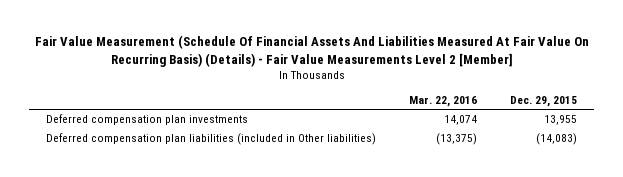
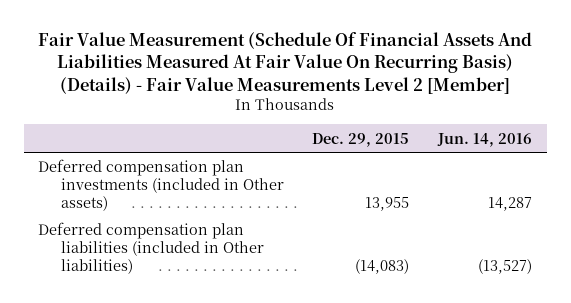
- | Mar. 22, 2016 | Dec. 29, 2015
+ | Dec. 29, 2015 | Jun. 14, 2016
- Deferred compensation plan investments | 14,074 | 13,955
+ Deferred compensation plan investments (included in Other assets) | 13,955 | 14,287

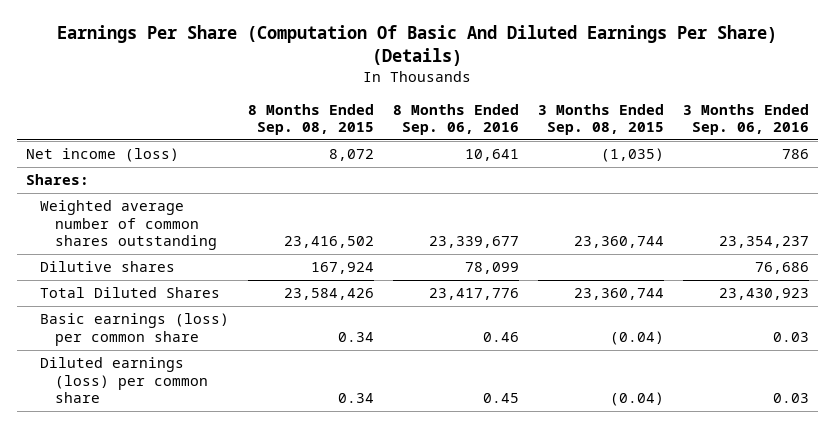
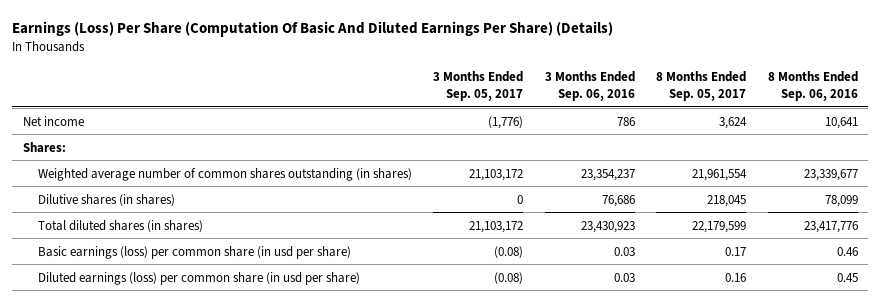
- Earnings Per Share (Computation Of Basic And Diluted Earnings Per Share) (Details)
+ Earnings (Loss) Per Share (Computation Of Basic And Diluted Earnings Per Share) (Details)
- | 8 Months Ended Sep. 08, 2015 | 8 Months Ended Sep. 06, 2016 | 3 Months Ended Sep. 08, 2015 | 3 Months Ended Sep. 06, 2016
+ | 3 Months Ended Sep. 05, 2017 | 3 Months Ended Sep. 06, 2016 | 8 Months Ended Sep. 05, 2017 | 8 Months Ended Sep. 06, 2016
- Net income (loss) | 8,072 | 10,641 | (1,035) | 786
+ Net income | (1,776) | 786 | 3,624 | 10,641
- Weighted average number of common shares outstanding | 23,416,502 | 23,339,677 | 23,360,744 | 23,354,237
- Dilutive shares | 167,924 | 78,099 | | 76,686
- Total Diluted Shares | 23,584,426 | 23,417,776 | 23,360,744 | 23,430,923
- Basic earnings (loss) per common share | 0.34 | 0.46 | (0.04) | 0.03
- Diluted earnings (loss) per common share | 0.34 | 0.45 | (0.04) | 0.03
+ Weighted average number of common shares outstanding (in shares) | 21,103,172 | 23,354,237 | 21,961,554 | 23,339,677
+ Dilutive shares (in shares) | 0 | 76,686 | 218,045 | 78,099
+ Total diluted shares (in shares) | 21,103,172 | 23,430,923 | 22,179,599 | 23,417,776
+ Basic earnings (loss) per common share (in usd per share) | (0.08) | 0.03 | 0.17 | 0.46
+ Diluted earnings (loss) per common share (in usd per share) | (0.08) | 0.03 | 0.16 | 0.45

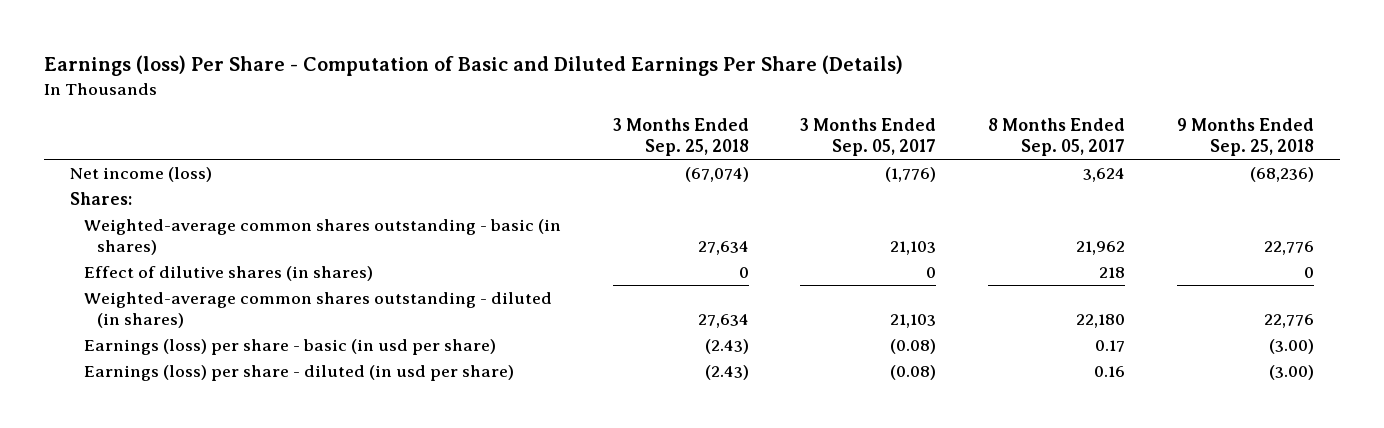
- Earnings (Loss) Per Share (Computation Of Basic And Diluted Earnings Per Share) (Details)
+ Earnings (loss) Per Share - Computation of Basic and Diluted Earnings Per Share (Details)
- | 3 Months Ended Sep. 05, 2017 | 3 Months Ended Sep. 06, 2016 | 8 Months Ended Sep. 05, 2017 | 8 Months Ended Sep. 06, 2016
+ | 3 Months Ended Sep. 25, 2018 | 3 Months Ended Sep. 05, 2017 | 8 Months Ended Sep. 05, 2017 | 9 Months Ended Sep. 25, 2018
- Net income | (1,776) | 786 | 3,624 | 10,641
+ Net income (loss) | (67,074) | (1,776) | 3,624 | (68,236)
- Weighted average number of common shares outstanding (in shares) | 21,103,172 | 23,354,237 | 21,961,554 | 23,339,677
- Dilutive shares (in shares) | 0 | 76,686 | 218,045 | 78,099
- Total diluted shares (in shares) | 21,103,172 | 23,430,923 | 22,179,599 | 23,417,776
- Basic earnings (loss) per common share (in usd per share) | (0.08) | 0.03 | 0.17 | 0.46
- Diluted earnings (loss) per common share (in usd per share) | (0.08) | 0.03 | 0.16 | 0.45
+ Weighted-average common shares outstanding - basic (in shares) | 27,634 | 21,103 | 21,962 | 22,776
+ Effect of dilutive shares (in shares) | 0 | 0 | 218 | 0
+ Weighted-average common shares outstanding - diluted (in shares) | 27,634 | 21,103 | 22,180 | 22,776
+ Earnings (loss) per share - basic (in usd per share) | (2.43) | (0.08) | 0.17 | (3.00)
+ Earnings (loss) per share - diluted (in usd per share) | (2.43) | (0.08) | 0.16 | (3.00)

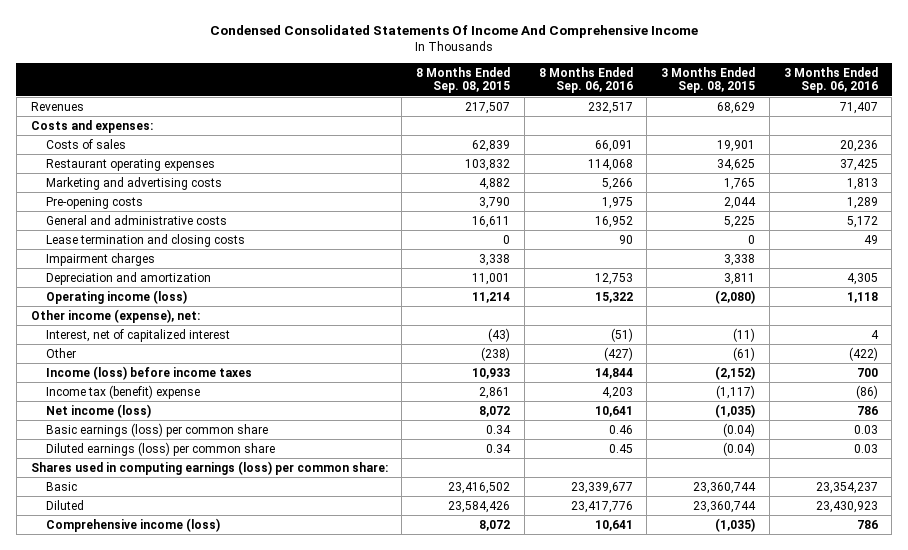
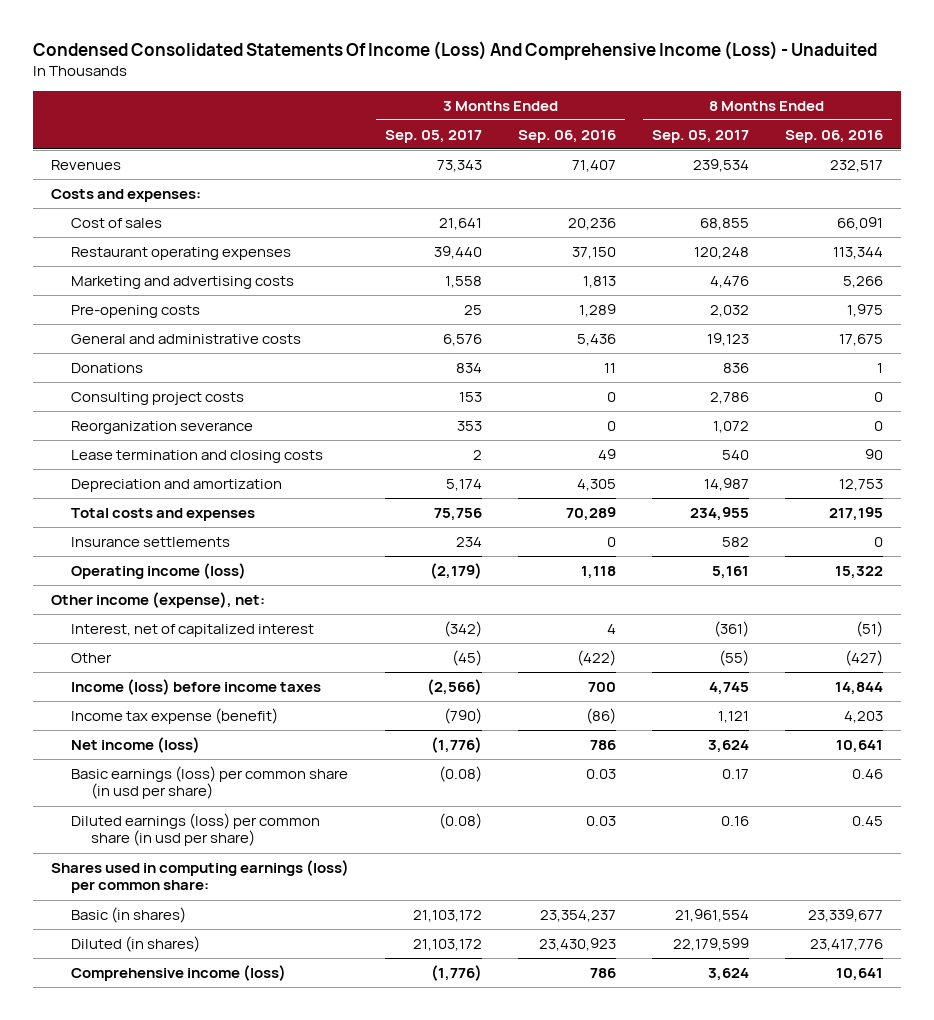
- Condensed Consolidated Statements Of Income And Comprehensive Income
+ Condensed Consolidated Statements Of Income (Loss) And Comprehensive Income (Loss) - Unaduited
- | 8 Months Ended Sep. 08, 2015 | 8 Months Ended Sep. 06, 2016 | 3 Months Ended Sep. 08, 2015 | 3 Months Ended Sep. 06, 2016
+ | 3 Months Ended Sep. 05, 2017 | 3 Months Ended Sep. 06, 2016 | 8 Months Ended Sep. 05, 2017 | 8 Months Ended Sep. 06, 2016
- Costs of sales | 62,839 | 66,091 | 19,901 | 20,236
- Restaurant operating expenses | 103,832 | 114,068 | 34,625 | 37,425
+ Cost of sales | 21,641 | 20,236 | 68,855 | 66,091
+ Restaurant operating expenses | 39,440 | 37,150 | 120,248 | 113,344
- General and administrative costs | 16,611 | 16,952 | 5,225 | 5,172
+ General and administrative costs | 6,576 | 5,436 | 19,123 | 17,675
+ Donations | 834 | 11 | 836 | 1
+ Consulting project costs | 153 | 0 | 2,786 | 0
+ Reorganization severance | 353 | 0 | 1,072 | 0
- Impairment charges | 3,338 | | 3,338 |
+ Total costs and expenses | 75,756 | 70,289 | 234,955 | 217,195
+ Insurance settlements | 234 | 0 | 582 | 0
- Income tax (benefit) expense | 2,861 | 4,203 | (1,117) | (86)
+ Income tax expense (benefit) | (790) | (86) | 1,121 | 4,203
- Basic earnings (loss) per common share | 0.34 | 0.46 | (0.04) | 0.03
- Diluted earnings (loss) per common share | 0.34 | 0.45 | (0.04) | 0.03
+ Basic earnings (loss) per common share (in usd per share) | (0.08) | 0.03 | 0.17 | 0.46
+ Diluted earnings (loss) per common share (in usd per share) | (0.08) | 0.03 | 0.16 | 0.45
- Basic | 23,416,502 | 23,339,677 | 23,360,744 | 23,354,237
- Diluted | 23,584,426 | 23,417,776 | 23,360,744 | 23,430,923
+ Basic (in shares) | 21,103,172 | 23,354,237 | 21,961,554 | 23,339,677
+ Diluted (in shares) | 21,103,172 | 23,430,923 | 22,179,599 | 23,417,776

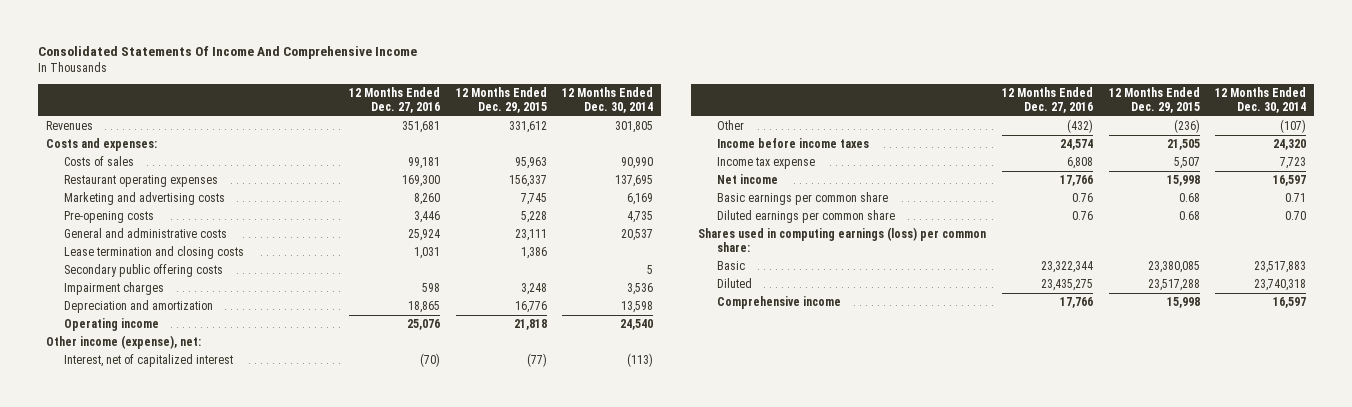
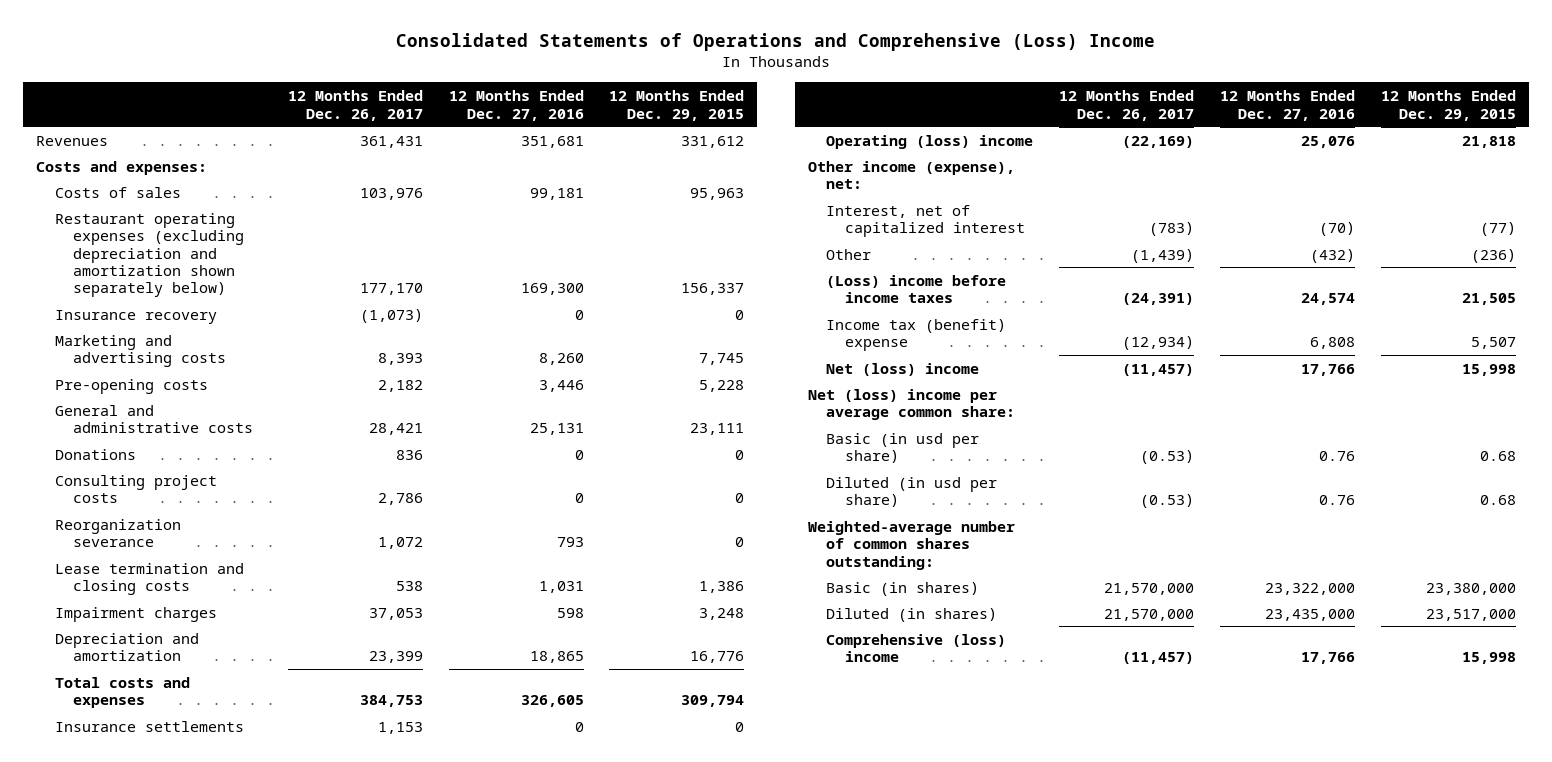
- Consolidated Statements Of Income And Comprehensive Income
+ Consolidated Statements of Operations and Comprehensive (Loss) Income
- | 12 Months Ended Dec. 27, 2016 | 12 Months Ended Dec. 29, 2015 | 12 Months Ended Dec. 30, 2014
+ | 12 Months Ended Dec. 26, 2017 | 12 Months Ended Dec. 27, 2016 | 12 Months Ended Dec. 29, 2015
- Restaurant operating expenses | 169,300 | 156,337 | 137,695
+ Restaurant operating expenses (excluding depreciation and amortization shown separately below) | 177,170 | 169,300 | 156,337
+ Insurance recovery | (1,073) | 0 | 0
- General and administrative costs | 25,924 | 23,111 | 20,537
+ General and administrative costs | 28,421 | 25,131 | 23,111
+ Donations | 836 | 0 | 0
+ Consulting project costs | 2,786 | 0 | 0
+ Reorganization severance | 1,072 | 793 | 0
- Secondary public offering costs | | | 5
- Operating income | 25,076 | 21,818 | 24,540
+ Total costs and expenses | 384,753 | 326,605 | 309,794
+ Insurance settlements | 1,153 | 0 | 0
+ Operating (loss) income | (22,169) | 25,076 | 21,818
- Income before income taxes | 24,574 | 21,505 | 24,320
- Income tax expense | 6,808 | 5,507 | 7,723
- Net income | 17,766 | 15,998 | 16,597
- Basic earnings per common share | 0.76 | 0.68 | 0.71
- Diluted earnings per common share | 0.76 | 0.68 | 0.70
- Shares used in computing earnings (loss) per common share:
- Basic | 23,322,344 | 23,380,085 | 23,517,883
- Diluted | 23,435,275 | 23,517,288 | 23,740,318
- Comprehensive income | 17,766 | 15,998 | 16,597
+ (Loss) income before income taxes | (24,391) | 24,574 | 21,505
+ Income tax (benefit) expense | (12,934) | 6,808 | 5,507
+ Net (loss) income | (11,457) | 17,766 | 15,998
+ Net (loss) income per average common share:
+ Basic (in usd per share) | (0.53) | 0.76 | 0.68
+ Diluted (in usd per share) | (0.53) | 0.76 | 0.68
+ Weighted-average number of common shares outstanding:
+ Basic (in shares) | 21,570,000 | 23,322,000 | 23,380,000
+ Diluted (in shares) | 21,570,000 | 23,435,000 | 23,517,000
+ Comprehensive (loss) income | (11,457) | 17,766 | 15,998

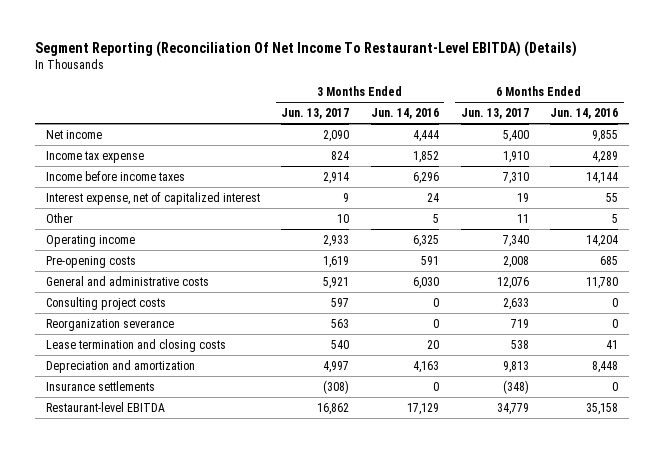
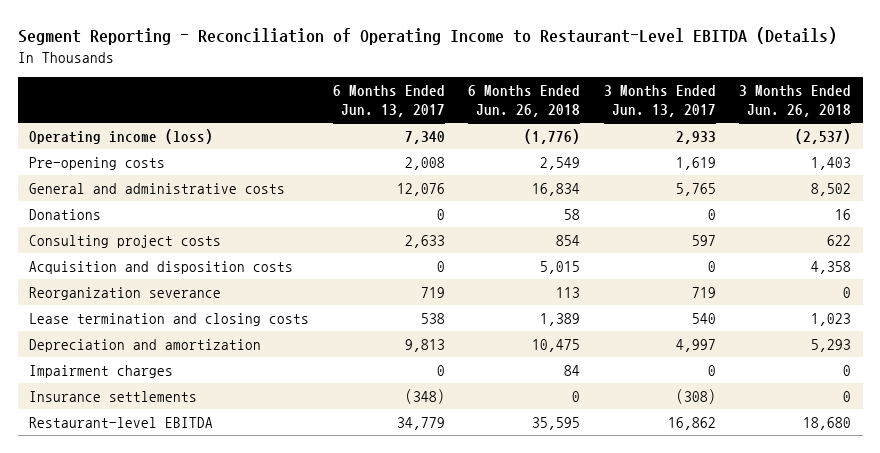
- Segment Reporting (Reconciliation Of Net Income To Restaurant-Level EBITDA) (Details)
+ Segment Reporting - Reconciliation of Operating Income to Restaurant-Level EBITDA (Details)
- | 3 Months Ended Jun. 13, 2017 | 3 Months Ended Jun. 14, 2016 | 6 Months Ended Jun. 13, 2017 | 6 Months Ended Jun. 14, 2016
+ | 6 Months Ended Jun. 13, 2017 | 6 Months Ended Jun. 26, 2018 | 3 Months Ended Jun. 13, 2017 | 3 Months Ended Jun. 26, 2018
- Net income | 2,090 | 4,444 | 5,400 | 9,855
- Income tax expense | 824 | 1,852 | 1,910 | 4,289
- Income before income taxes | 2,914 | 6,296 | 7,310 | 14,144
- Interest expense, net of capitalized interest | 9 | 24 | 19 | 55
- Other | 10 | 5 | 11 | 5
- Operating income | 2,933 | 6,325 | 7,340 | 14,204
+ Operating income (loss) | 7,340 | (1,776) | 2,933 | (2,537)
- General and administrative costs | 5,921 | 6,030 | 12,076 | 11,780
+ General and administrative costs | 12,076 | 16,834 | 5,765 | 8,502
+ Donations | 0 | 58 | 0 | 16
- Reorganization severance | 563 | 0 | 719 | 0
+ Acquisition and disposition costs | 0 | 5,015 | 0 | 4,358
+ Reorganization severance | 719 | 113 | 719 | 0
+ Impairment charges | 0 | 84 | 0 | 0

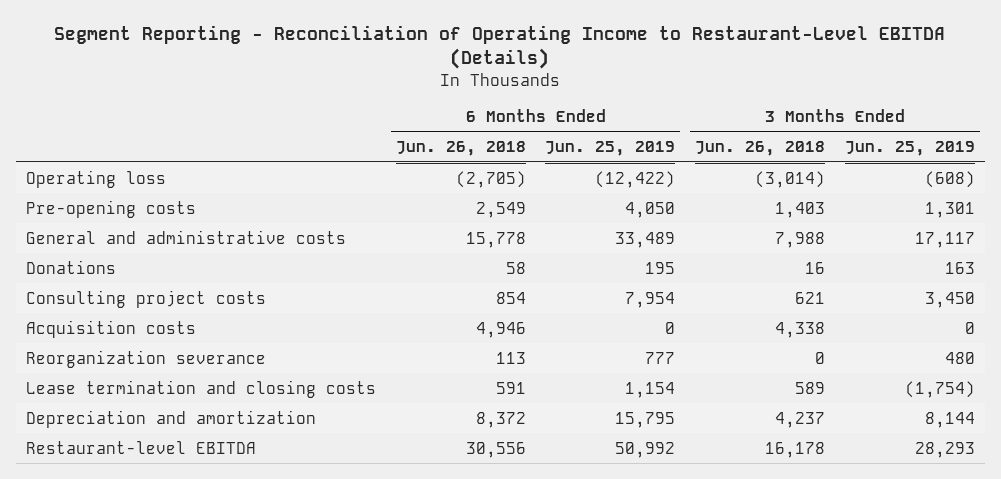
- | 6 Months Ended Jun. 13, 2017 | 6 Months Ended Jun. 26, 2018 | 3 Months Ended Jun. 13, 2017 | 3 Months Ended Jun. 26, 2018
+ | 6 Months Ended Jun. 26, 2018 | 6 Months Ended Jun. 25, 2019 | 3 Months Ended Jun. 26, 2018 | 3 Months Ended Jun. 25, 2019
- Operating income (loss) | 7,340 | (1,776) | 2,933 | (2,537)
+ Operating loss | (2,705) | (12,422) | (3,014) | (608)
- General and administrative costs | 12,076 | 16,834 | 5,765 | 8,502
+ General and administrative costs | 15,778 | 33,489 | 7,988 | 17,117
- Consulting project costs | 2,633 | 854 | 597 | 622
- Acquisition and disposition costs | 0 | 5,015 | 0 | 4,358
+ Consulting project costs | 854 | 7,954 | 621 | 3,450
+ Acquisition costs | 4,946 | 0 | 4,338 | 0
- Lease termination and closing costs | 538 | 1,389 | 540 | 1,023
- Depreciation and amortization | 9,813 | 10,475 | 4,997 | 5,293
- Impairment charges | 0 | 84 | 0 | 0
- Insurance settlements | (348) | 0 | (308) | 0
- Restaurant-level EBITDA | 34,779 | 35,595 | 16,862 | 18,680
+ Lease termination and closing costs | 591 | 1,154 | 589 | (1,754)
+ Depreciation and amortization | 8,372 | 15,795 | 4,237 | 8,144
+ Restaurant-level EBITDA | 30,556 | 50,992 | 16,178 | 28,293

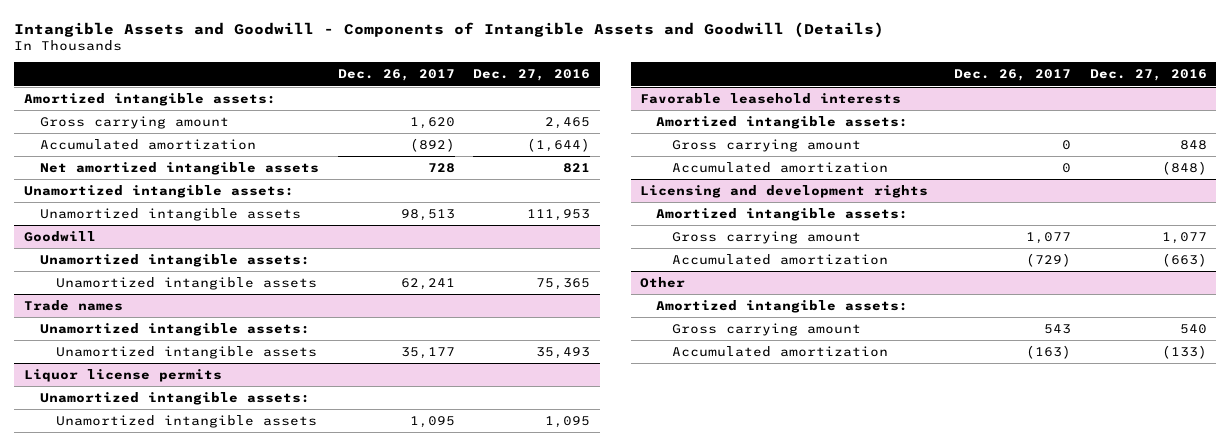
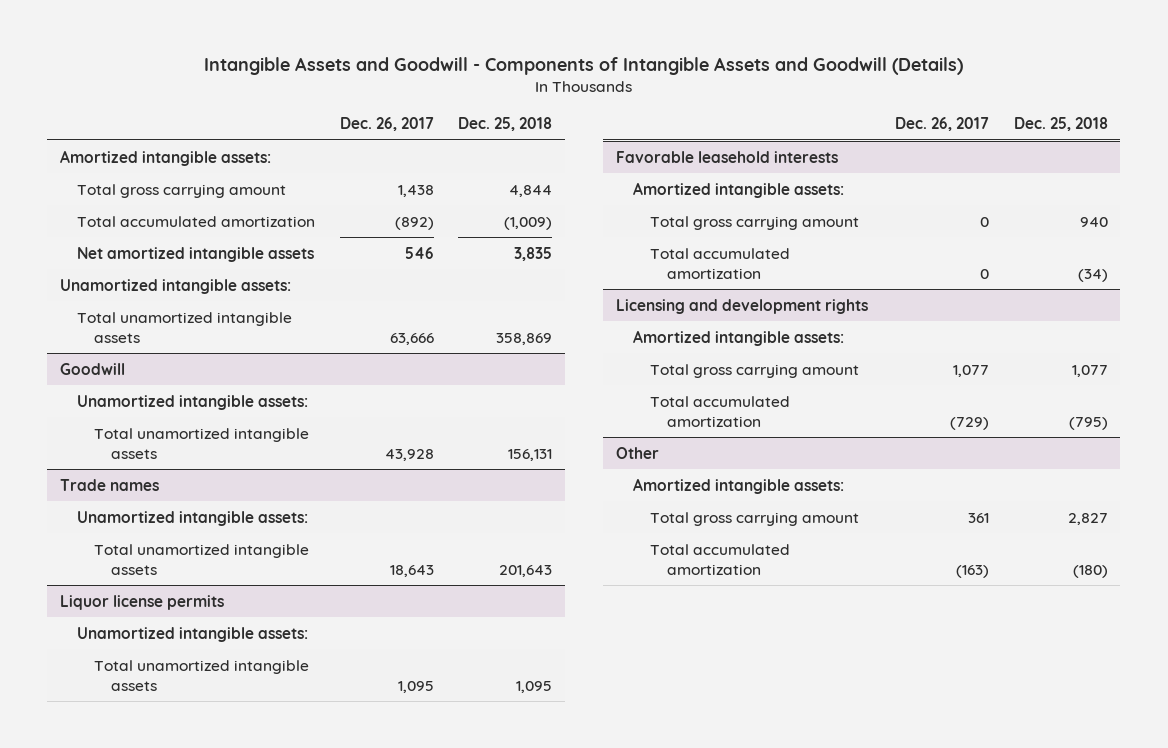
- | Dec. 26, 2017 | Dec. 27, 2016
+ | Dec. 26, 2017 | Dec. 25, 2018
- Gross carrying amount | 1,620 | 2,465
- Accumulated amortization | (892) | (1,644)
- Net amortized intangible assets | 728 | 821
+ Total gross carrying amount | 1,438 | 4,844
+ Total accumulated amortization | (892) | (1,009)
+ Net amortized intangible assets | 546 | 3,835
- Unamortized intangible assets | 98,513 | 111,953
+ Total unamortized intangible assets | 63,666 | 358,869
@ Goodwill
- Unamortized intangible assets | 62,241 | 75,365
+ Total unamortized intangible assets | 43,928 | 156,131
@ Trade names
- Unamortized intangible assets | 35,177 | 35,493
+ Total unamortized intangible assets | 18,643 | 201,643
@ Liquor license permits
- Unamortized intangible assets | 1,095 | 1,095
+ Total unamortized intangible assets | 1,095 | 1,095
@ Favorable leasehold interests
- Gross carrying amount | 0 | 848
- Accumulated amortization | 0 | (848)
+ Total gross carrying amount | 0 | 940
+ Total accumulated amortization | 0 | (34)
@ Licensing and development rights
- Gross carrying amount | 1,077 | 1,077
- Accumulated amortization | (729) | (663)
+ Total gross carrying amount | 1,077 | 1,077
+ Total accumulated amortization | (729) | (795)
@ Other
- Gross carrying amount | 543 | 540
- Accumulated amortization | (163) | (133)
+ Total gross carrying amount | 361 | 2,827
+ Total accumulated amortization | (163) | (180)

